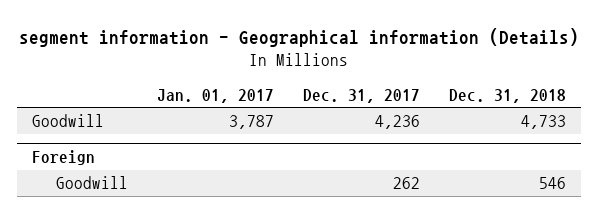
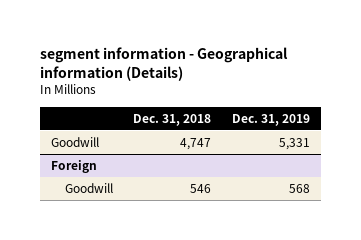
- | Jan. 01, 2017 | Dec. 31, 2017 | Dec. 31, 2018
+ | Dec. 31, 2018 | Dec. 31, 2019
- Goodwill | 3,787 | 4,236 | 4,733
+ Goodwill | 4,747 | 5,331

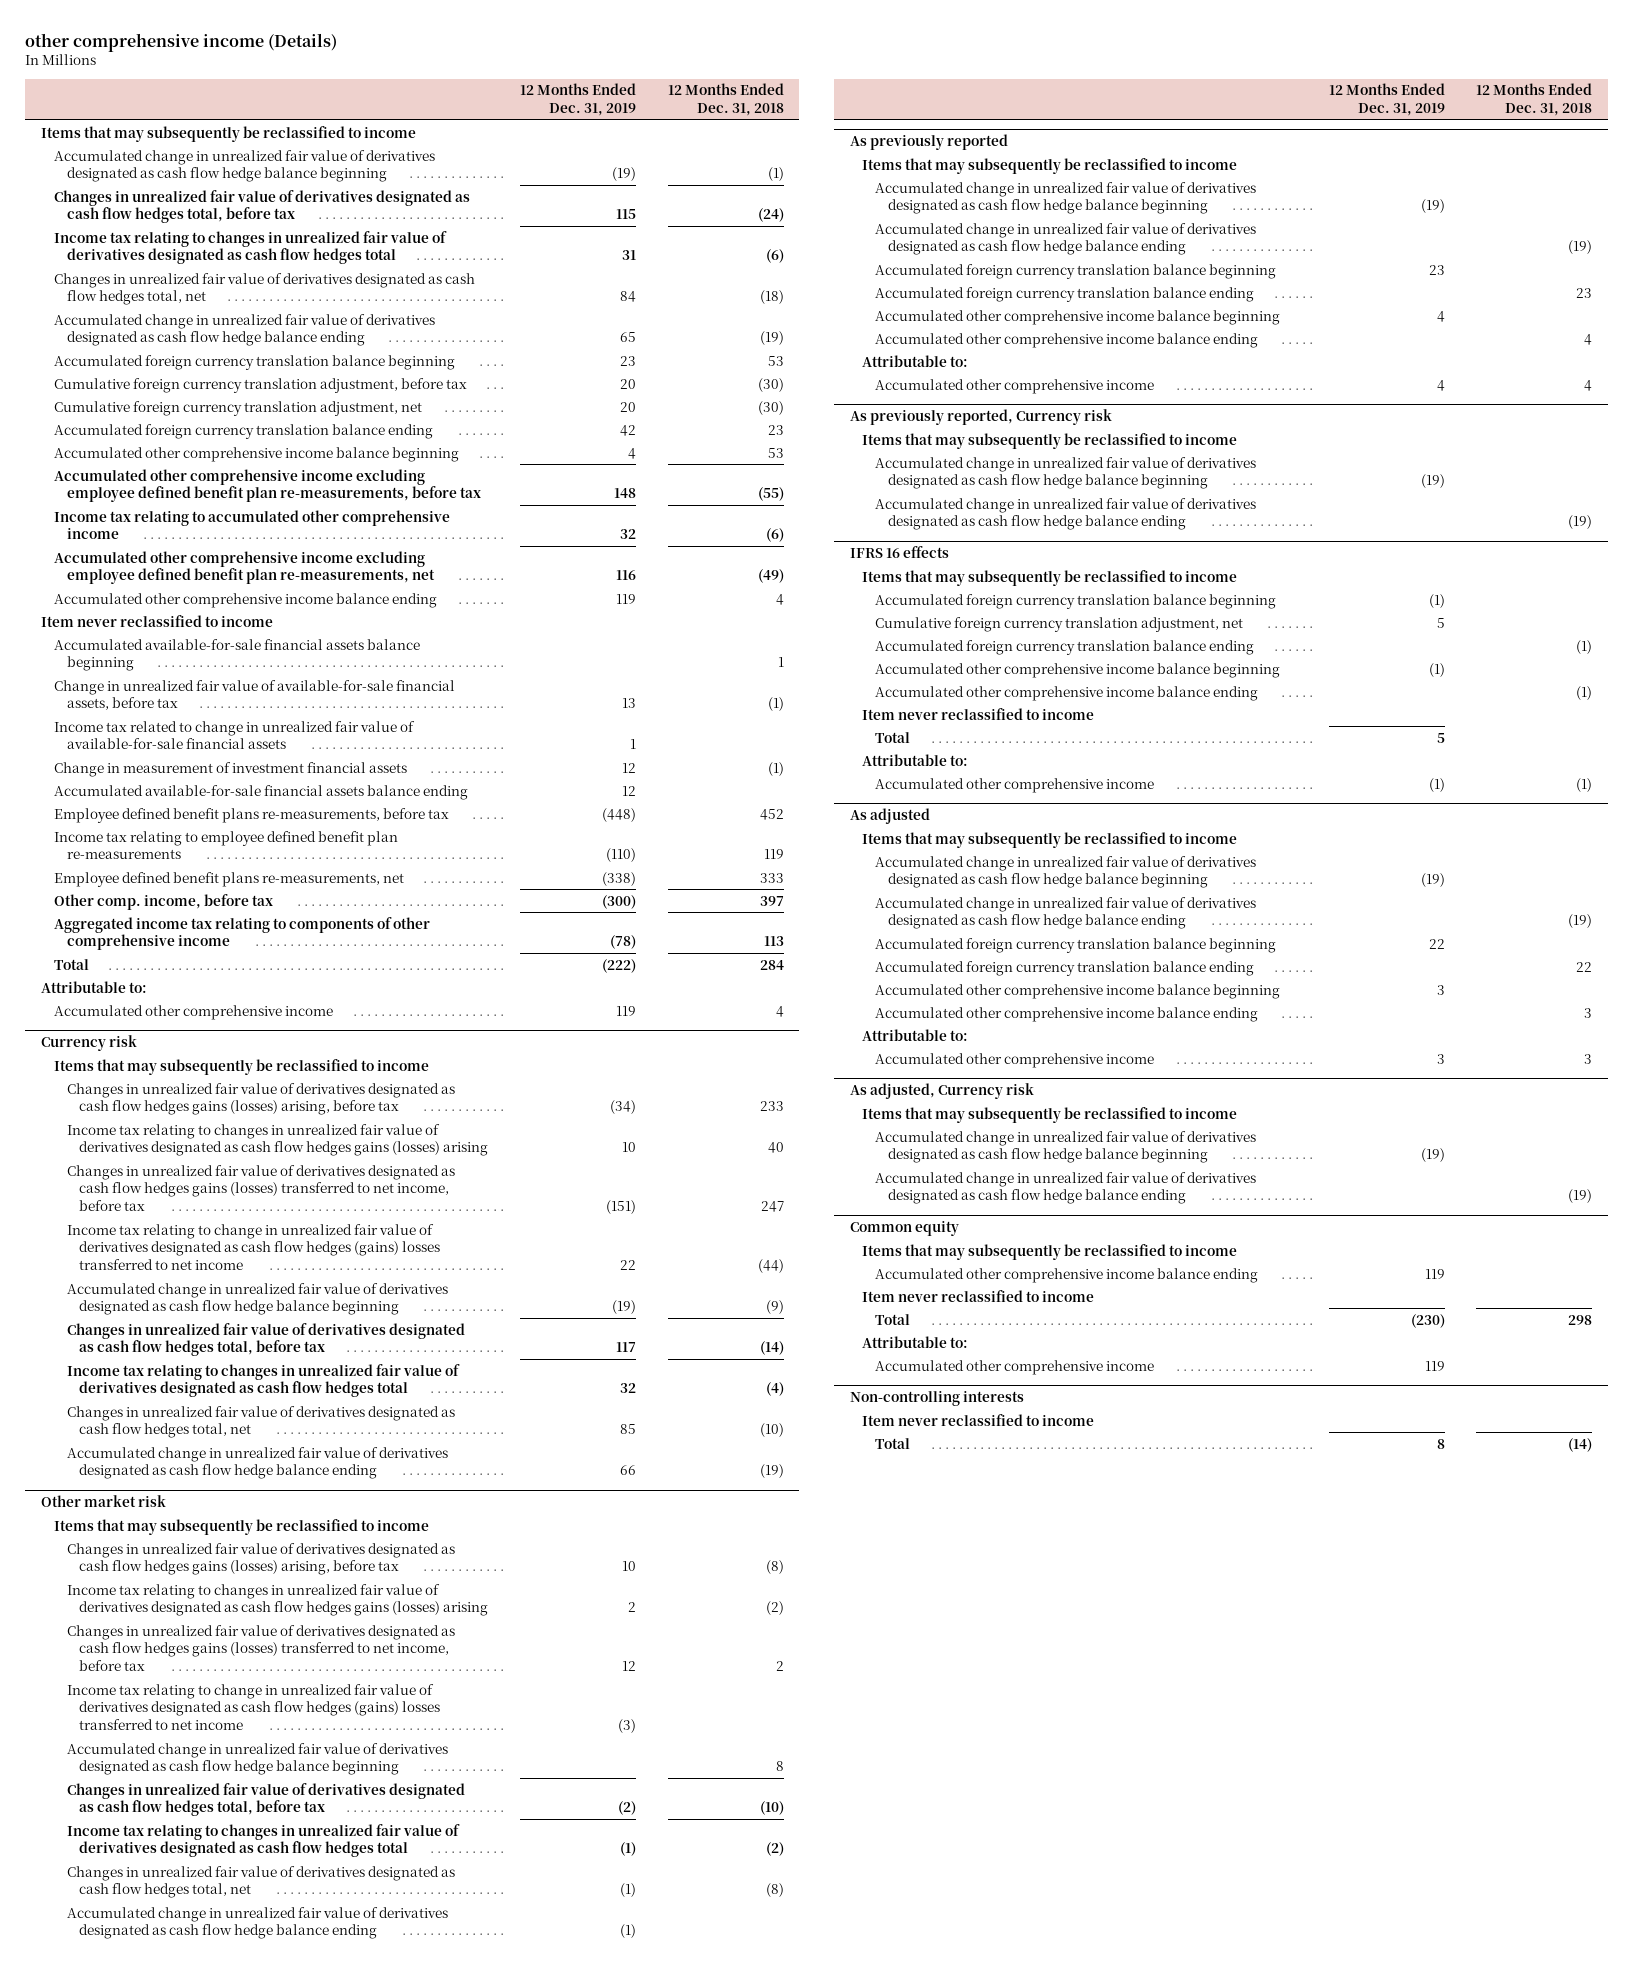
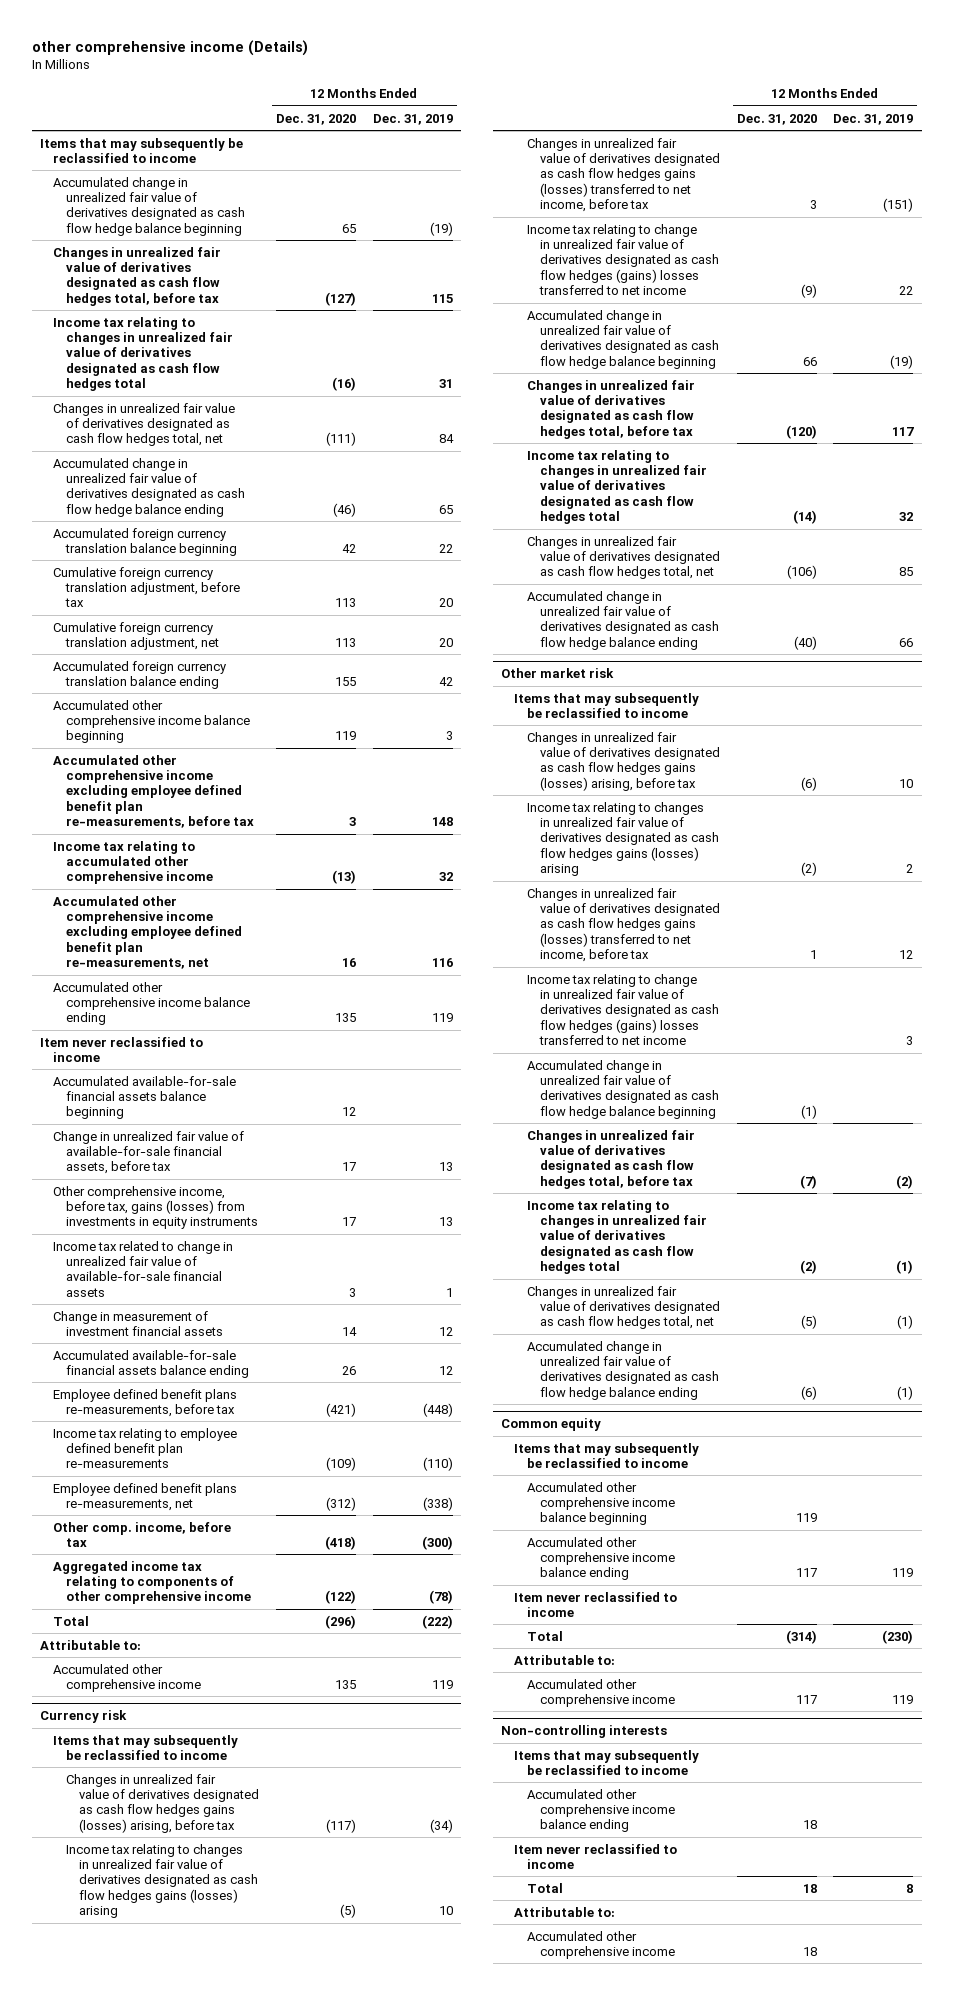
- | 12 Months Ended Dec. 31, 2019 | 12 Months Ended Dec. 31, 2018
+ | 12 Months Ended Dec. 31, 2020 | 12 Months Ended Dec. 31, 2019
- Accumulated foreign currency translation balance beginning | 23 | 53
+ Accumulated foreign currency translation balance beginning | 42 | 22
- Accumulated other comprehensive income balance beginning | 4 | 53
+ Accumulated other comprehensive income balance beginning | 119 | 3
+ Other comprehensive income, before tax, gains (losses) from investments in equity instruments | 17 | 13
@ Other market risk
- Income tax relating to change in unrealized fair value of derivatives designated as cash flow hedges (gains) losses transferred to net income | (3) |
+ Income tax relating to change in unrealized fair value of derivatives designated as cash flow hedges (gains) losses transferred to net income | | 3
- As previously reported
- Items that may subsequently be reclassified to income
- Accumulated change in unrealized fair value of derivatives designated as cash flow hedge balance beginning | (19) |
- Accumulated change in unrealized fair value of derivatives designated as cash flow hedge balance ending | | (19)
- Accumulated foreign currency translation balance beginning | 23 |
- Accumulated foreign currency translation balance ending | | 23
- Accumulated other comprehensive income balance beginning | 4 |
- Accumulated other comprehensive income balance ending | | 4
- Attributable to:
- Accumulated other comprehensive income | 4 | 4
- As previously reported, Currency risk
- Items that may subsequently be reclassified to income
- Accumulated change in unrealized fair value of derivatives designated as cash flow hedge balance beginning | (19) |
- Accumulated change in unrealized fair value of derivatives designated as cash flow hedge balance ending | | (19)
- IFRS 16 effects
- Items that may subsequently be reclassified to income
- Accumulated foreign currency translation balance beginning | (1) |
- Cumulative foreign currency translation adjustment, net | 5 |
- Accumulated foreign currency translation balance ending | | (1)
- Accumulated other comprehensive income balance beginning | (1) |
- Accumulated other comprehensive income balance ending | | (1)
- Item never reclassified to income
- Total | 5 |
- Attributable to:
- Accumulated other comprehensive income | (1) | (1)
- As adjusted
- Items that may subsequently be reclassified to income
- Accumulated change in unrealized fair value of derivatives designated as cash flow hedge balance beginning | (19) |
- Accumulated change in unrealized fair value of derivatives designated as cash flow hedge balance ending | | (19)
- Accumulated foreign currency translation balance beginning | 22 |
- Accumulated foreign currency translation balance ending | | 22
- Accumulated other comprehensive income balance beginning | 3 |
- Accumulated other comprehensive income balance ending | | 3
- Attributable to:
- Accumulated other comprehensive income | 3 | 3
- As adjusted, Currency risk
- Items that may subsequently be reclassified to income
- Accumulated change in unrealized fair value of derivatives designated as cash flow hedge balance beginning | (19) |
- Accumulated change in unrealized fair value of derivatives designated as cash flow hedge balance ending | | (19)
@ Common equity
+ Accumulated other comprehensive income balance beginning | 119 |
@ Non-controlling interests
+ Items that may subsequently be reclassified to income
+ Accumulated other comprehensive income balance ending | 18 |
+ Attributable to:
+ Accumulated other comprehensive income | 18 |

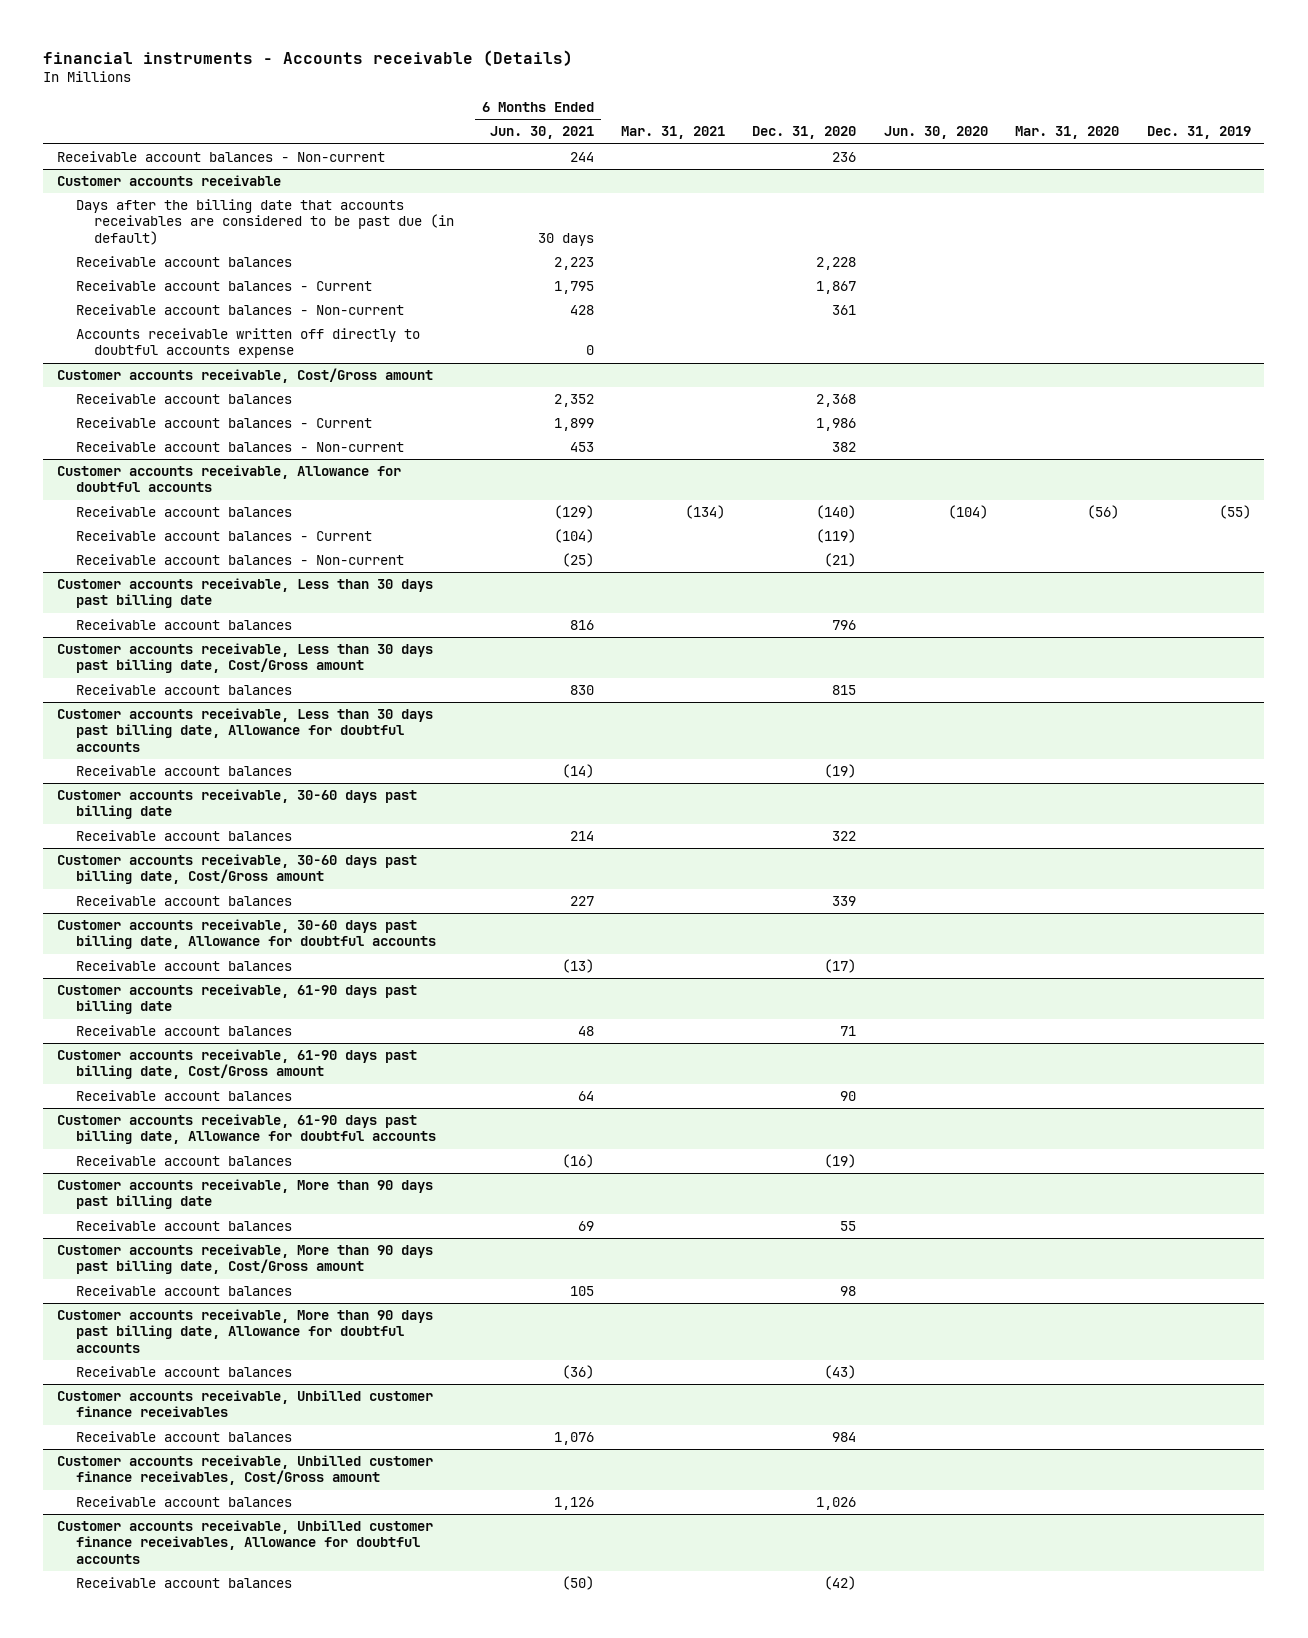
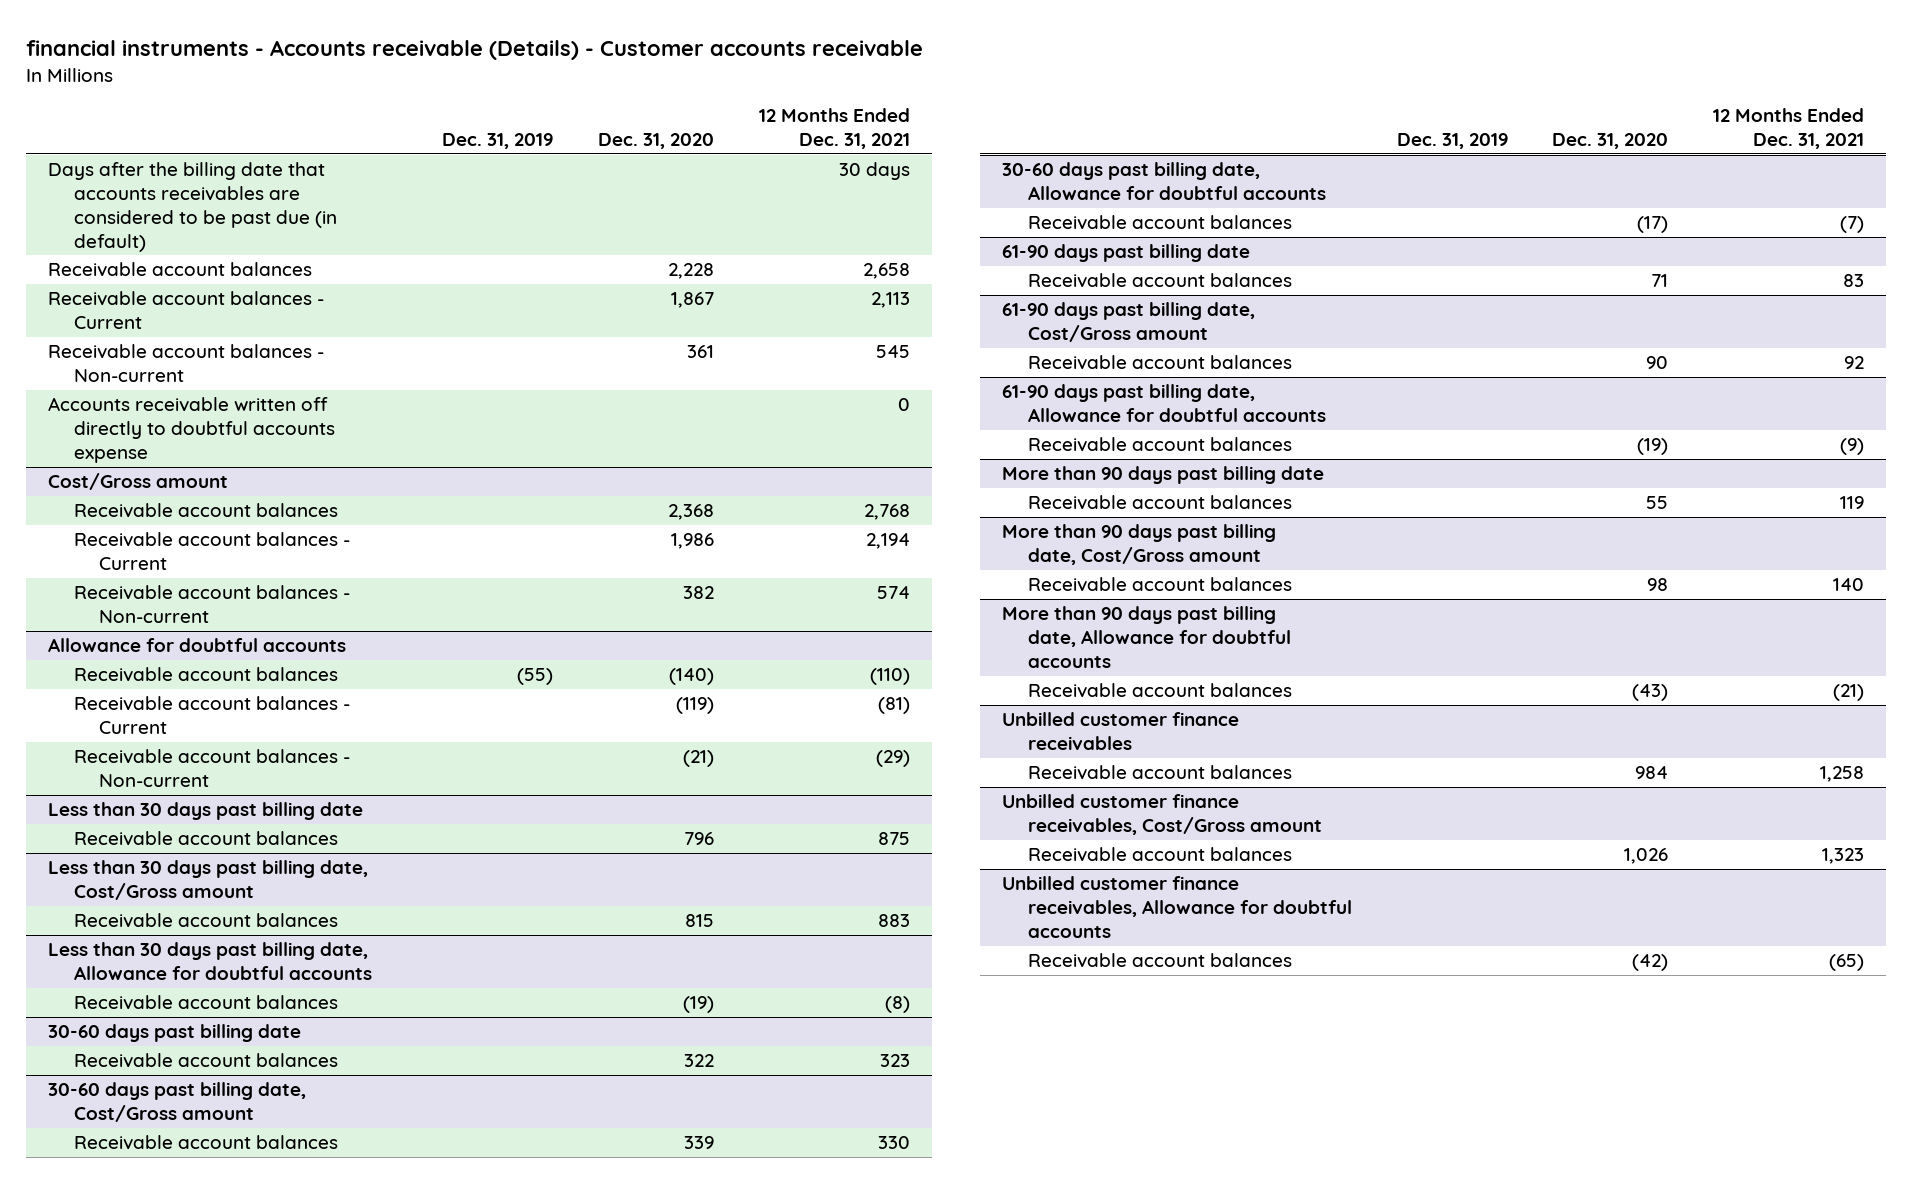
- financial instruments - Accounts receivable (Details)
+ financial instruments - Accounts receivable (Details) - Customer accounts receivable
- | 6 Months Ended Jun. 30, 2021 | Mar. 31, 2021 | Dec. 31, 2020 | Jun. 30, 2020 | Mar. 31, 2020 | Dec. 31, 2019
+ | Dec. 31, 2019 | Dec. 31, 2020 | 12 Months Ended Dec. 31, 2021
- Receivable account balances - Non-current | 244 | | 236 | | |
- Customer accounts receivable
- Customer accounts receivable, Cost/Gross amount
+ Cost/Gross amount
- Customer accounts receivable, Allowance for doubtful accounts
+ Allowance for doubtful accounts
- Customer accounts receivable, Less than 30 days past billing date
+ Less than 30 days past billing date
- Customer accounts receivable, Less than 30 days past billing date, Cost/Gross amount
+ Less than 30 days past billing date, Cost/Gross amount
- Customer accounts receivable, Less than 30 days past billing date, Allowance for doubtful accounts
+ Less than 30 days past billing date, Allowance for doubtful accounts
- Customer accounts receivable, 30-60 days past billing date
+ 30-60 days past billing date
- Customer accounts receivable, 30-60 days past billing date, Cost/Gross amount
+ 30-60 days past billing date, Cost/Gross amount
- Customer accounts receivable, 30-60 days past billing date, Allowance for doubtful accounts
+ 30-60 days past billing date, Allowance for doubtful accounts
- Customer accounts receivable, 61-90 days past billing date
+ 61-90 days past billing date
- Customer accounts receivable, 61-90 days past billing date, Cost/Gross amount
+ 61-90 days past billing date, Cost/Gross amount
- Customer accounts receivable, 61-90 days past billing date, Allowance for doubtful accounts
+ 61-90 days past billing date, Allowance for doubtful accounts
- Customer accounts receivable, More than 90 days past billing date
+ More than 90 days past billing date
- Customer accounts receivable, More than 90 days past billing date, Cost/Gross amount
+ More than 90 days past billing date, Cost/Gross amount
- Customer accounts receivable, More than 90 days past billing date, Allowance for doubtful accounts
+ More than 90 days past billing date, Allowance for doubtful accounts
- Customer accounts receivable, Unbilled customer finance receivables
+ Unbilled customer finance receivables
- Customer accounts receivable, Unbilled customer finance receivables, Cost/Gross amount
+ Unbilled customer finance receivables, Cost/Gross amount
- Customer accounts receivable, Unbilled customer finance receivables, Allowance for doubtful accounts
+ Unbilled customer finance receivables, Allowance for doubtful accounts

